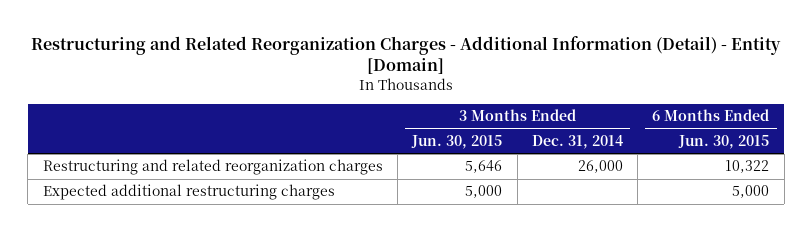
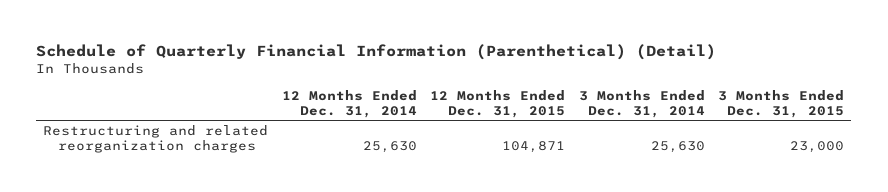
- Restructuring and Related Reorganization Charges - Additional Information (Detail) - Entity [Domain]
+ Schedule of Quarterly Financial Information (Parenthetical) (Detail)
- | 3 Months Ended Jun. 30, 2015 | 3 Months Ended Dec. 31, 2014 | 6 Months Ended Jun. 30, 2015
+ | 12 Months Ended Dec. 31, 2014 | 12 Months Ended Dec. 31, 2015 | 3 Months Ended Dec. 31, 2014 | 3 Months Ended Dec. 31, 2015
- Restructuring and related reorganization charges | 5,646 | 26,000 | 10,322
- Expected additional restructuring charges | 5,000 | | 5,000
+ Restructuring and related reorganization charges | 25,630 | 104,871 | 25,630 | 23,000

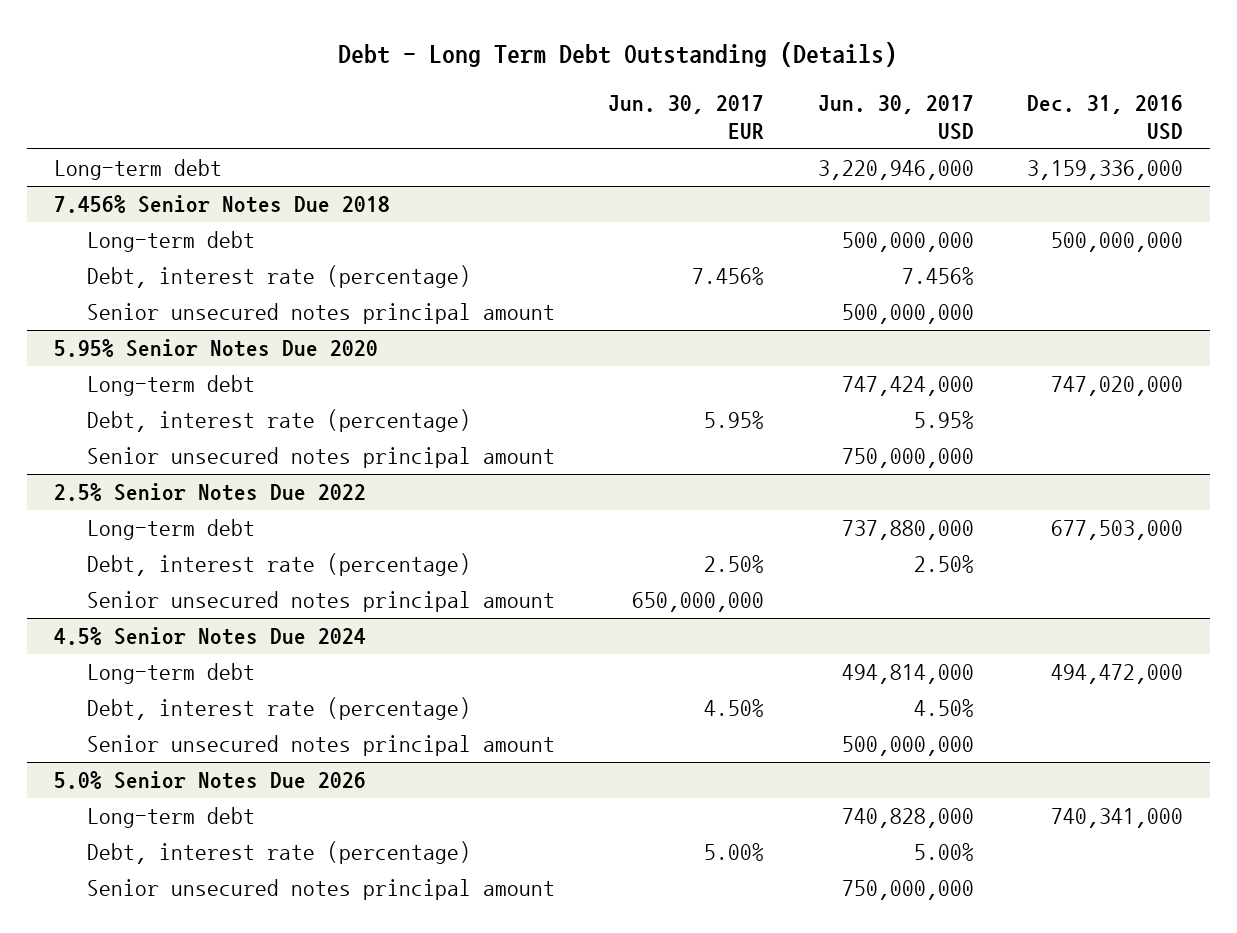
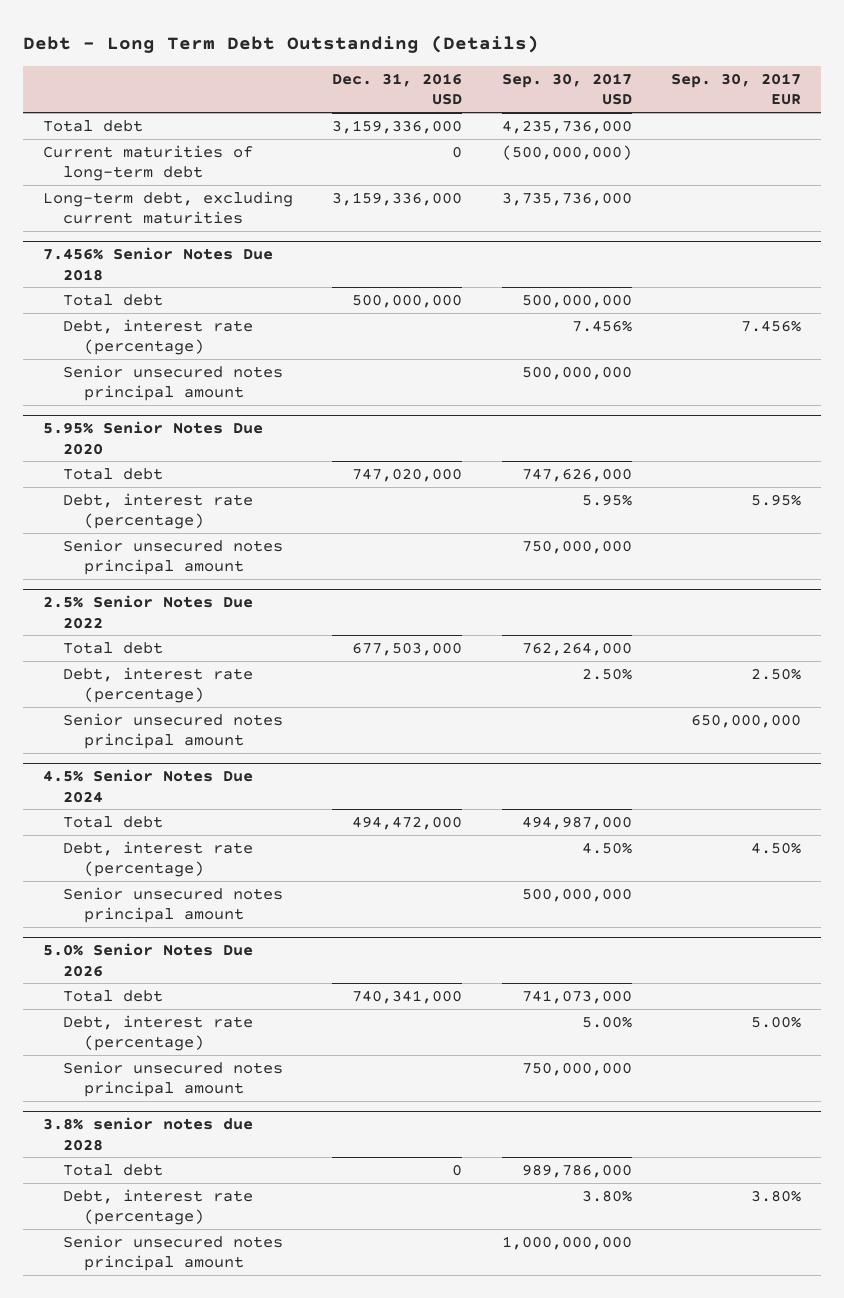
- | Jun. 30, 2017 EUR | Jun. 30, 2017 USD | Dec. 31, 2016 USD
+ | Dec. 31, 2016 USD | Sep. 30, 2017 USD | Sep. 30, 2017 EUR
- Long-term debt | | 3,220,946,000 | 3,159,336,000
+ Total debt | 3,159,336,000 | 4,235,736,000 |
+ Current maturities of long-term debt | 0 | (500,000,000) |
+ Long-term debt, excluding current maturities | 3,159,336,000 | 3,735,736,000 |
@ 7.456% Senior Notes Due 2018
- Long-term debt | | 500,000,000 | 500,000,000
+ Total debt | 500,000,000 | 500,000,000 |
@ 5.95% Senior Notes Due 2020
- Long-term debt | | 747,424,000 | 747,020,000
+ Total debt | 747,020,000 | 747,626,000 |
@ 2.5% Senior Notes Due 2022
- Long-term debt | | 737,880,000 | 677,503,000
+ Total debt | 677,503,000 | 762,264,000 |
@ 4.5% Senior Notes Due 2024
- Long-term debt | | 494,814,000 | 494,472,000
+ Total debt | 494,472,000 | 494,987,000 |
@ 5.0% Senior Notes Due 2026
- Long-term debt | | 740,828,000 | 740,341,000
+ Total debt | 740,341,000 | 741,073,000 |
+ 3.8% senior notes due 2028
+ Total debt | 0 | 989,786,000 |
+ Debt, interest rate (percentage) | | 3.80% | 3.80%
+ Senior unsecured notes principal amount | | 1,000,000,000 |

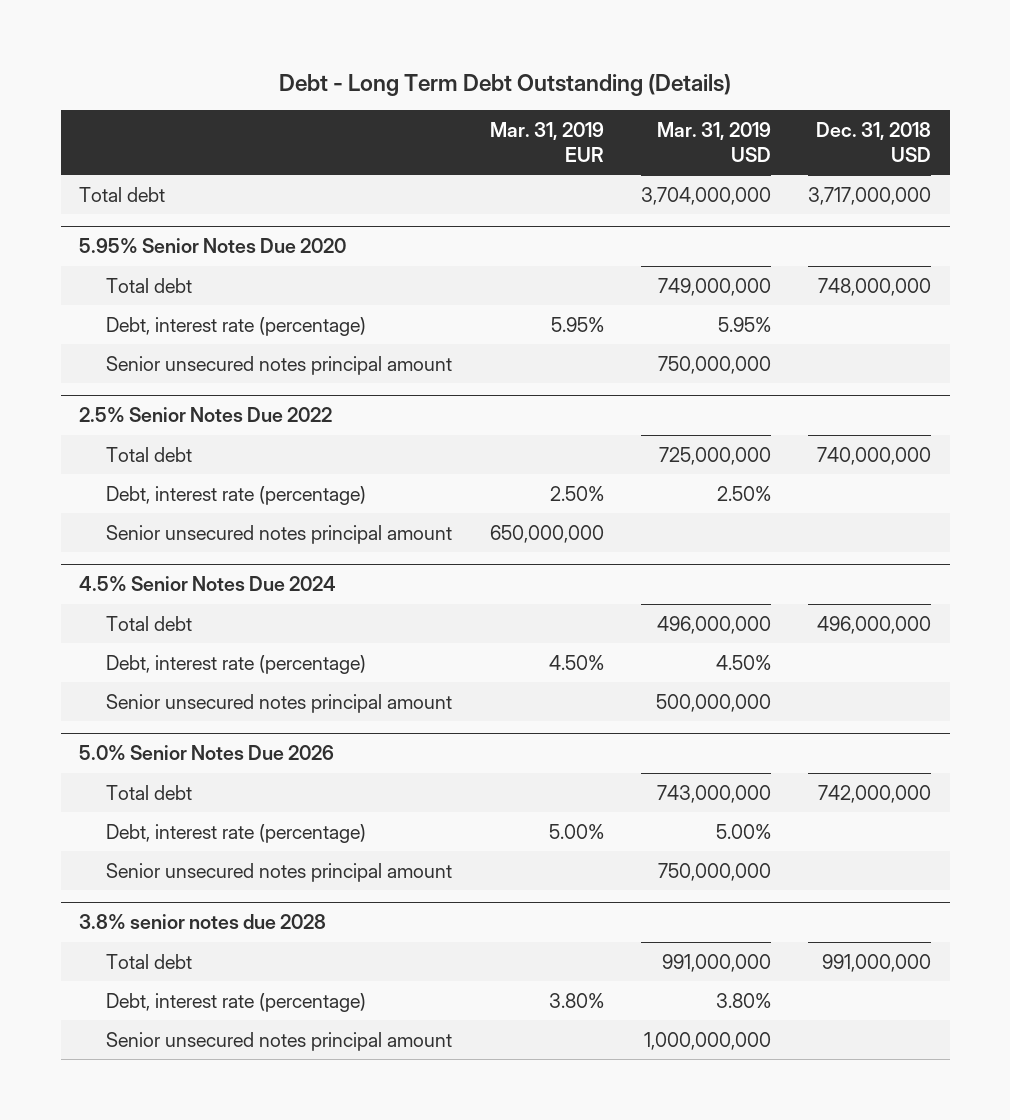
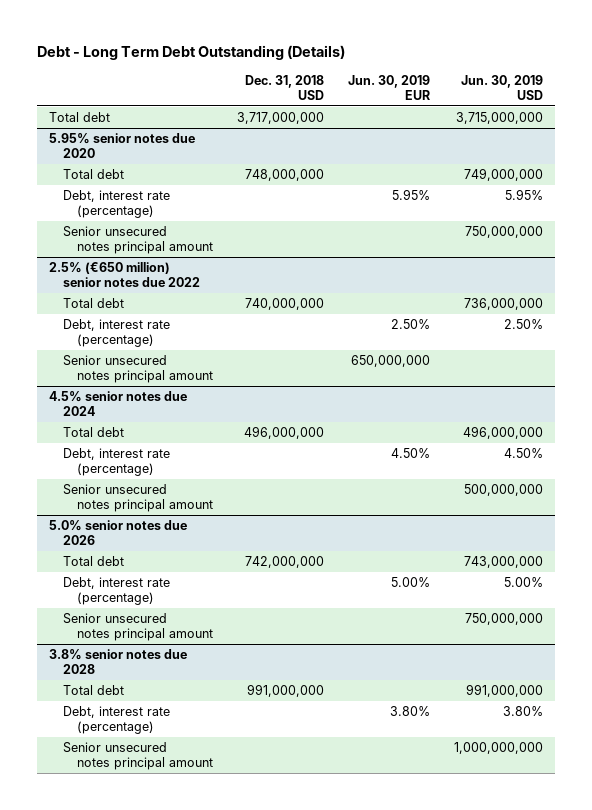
- | Mar. 31, 2019 EUR | Mar. 31, 2019 USD | Dec. 31, 2018 USD
+ | Dec. 31, 2018 USD | Jun. 30, 2019 EUR | Jun. 30, 2019 USD
- 5.95% Senior Notes Due 2020
+ 5.95% senior notes due 2020
- 2.5% Senior Notes Due 2022
+ 2.5% (€650 million) senior notes due 2022
- 4.5% Senior Notes Due 2024
+ 4.5% senior notes due 2024
- 5.0% Senior Notes Due 2026
+ 5.0% senior notes due 2026

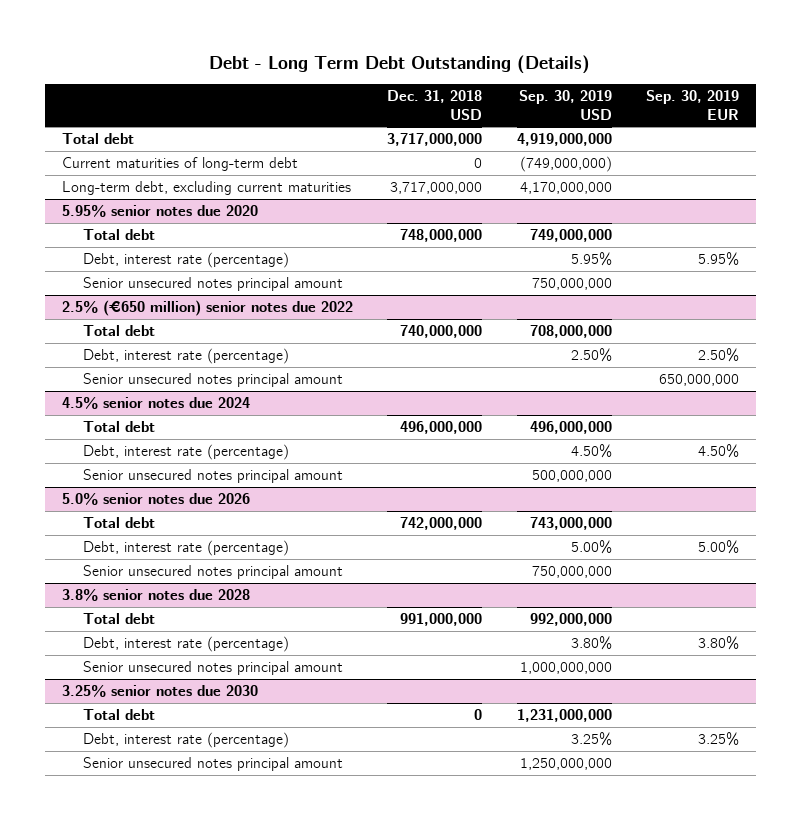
- | Dec. 31, 2018 USD | Jun. 30, 2019 EUR | Jun. 30, 2019 USD
+ | Dec. 31, 2018 USD | Sep. 30, 2019 USD | Sep. 30, 2019 EUR
+ Current maturities of long-term debt | 0 | (749,000,000) |
+ Long-term debt, excluding current maturities | 3,717,000,000 | 4,170,000,000 |
+ 3.25% senior notes due 2030
+ Total debt | 0 | 1,231,000,000 |
+ Debt, interest rate (percentage) | | 3.25% | 3.25%
+ Senior unsecured notes principal amount | | 1,250,000,000 |

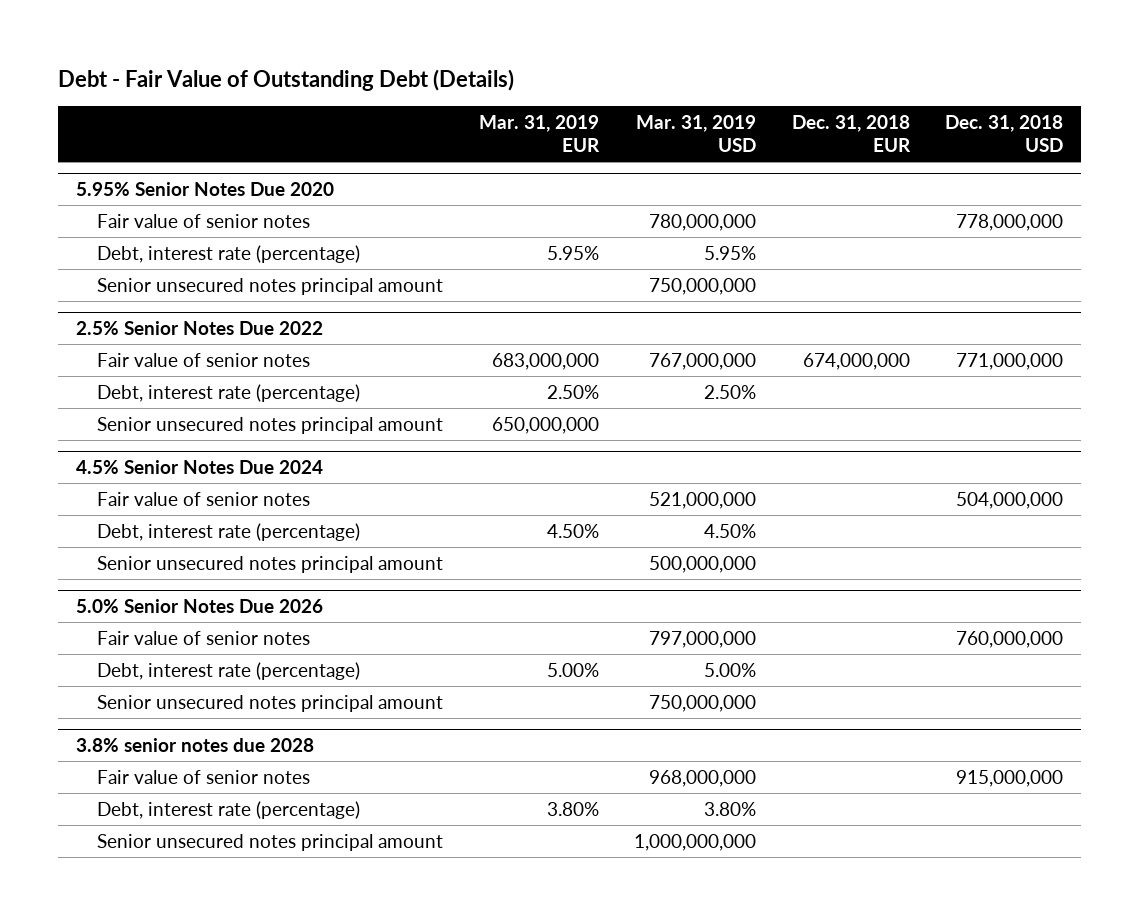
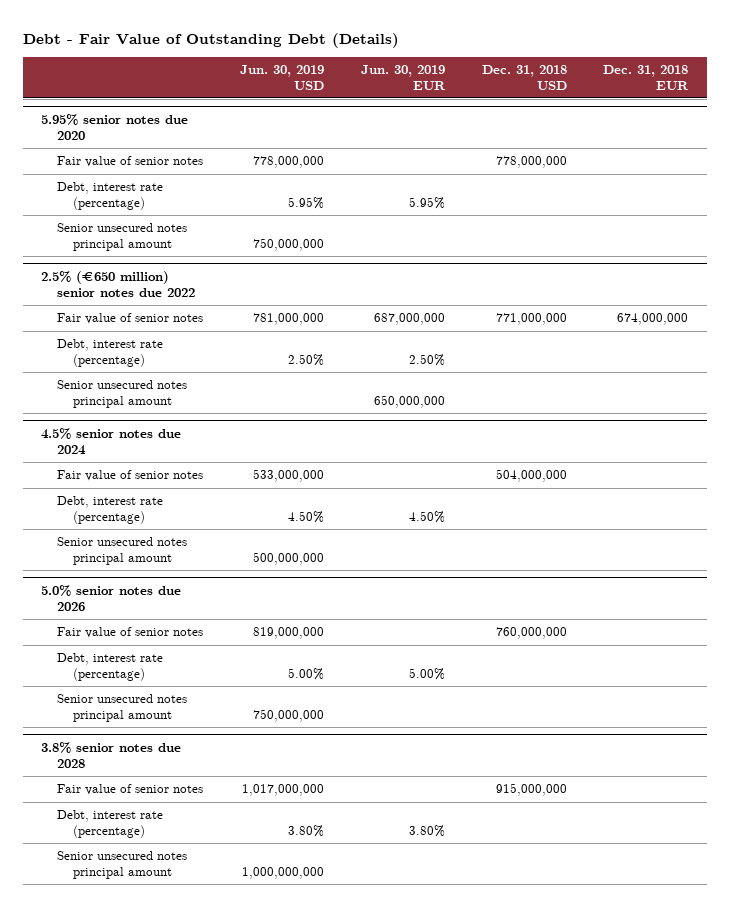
- | Mar. 31, 2019 EUR | Mar. 31, 2019 USD | Dec. 31, 2018 EUR | Dec. 31, 2018 USD
+ | Jun. 30, 2019 USD | Jun. 30, 2019 EUR | Dec. 31, 2018 USD | Dec. 31, 2018 EUR
- 5.95% Senior Notes Due 2020
+ 5.95% senior notes due 2020
- 2.5% Senior Notes Due 2022
+ 2.5% (€650 million) senior notes due 2022
- 4.5% Senior Notes Due 2024
+ 4.5% senior notes due 2024
- 5.0% Senior Notes Due 2026
+ 5.0% senior notes due 2026

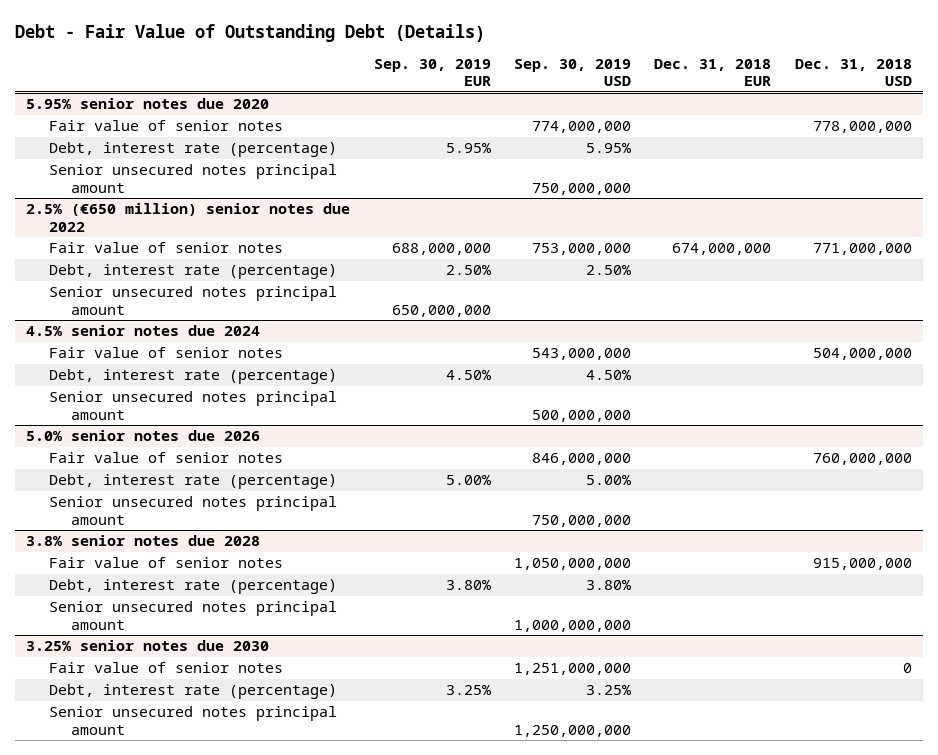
- | Jun. 30, 2019 USD | Jun. 30, 2019 EUR | Dec. 31, 2018 USD | Dec. 31, 2018 EUR
+ | Sep. 30, 2019 EUR | Sep. 30, 2019 USD | Dec. 31, 2018 EUR | Dec. 31, 2018 USD
+ 3.25% senior notes due 2030
+ Fair value of senior notes | | 1,251,000,000 | | 0
+ Debt, interest rate (percentage) | 3.25% | 3.25% | |
+ Senior unsecured notes principal amount | | 1,250,000,000 | |

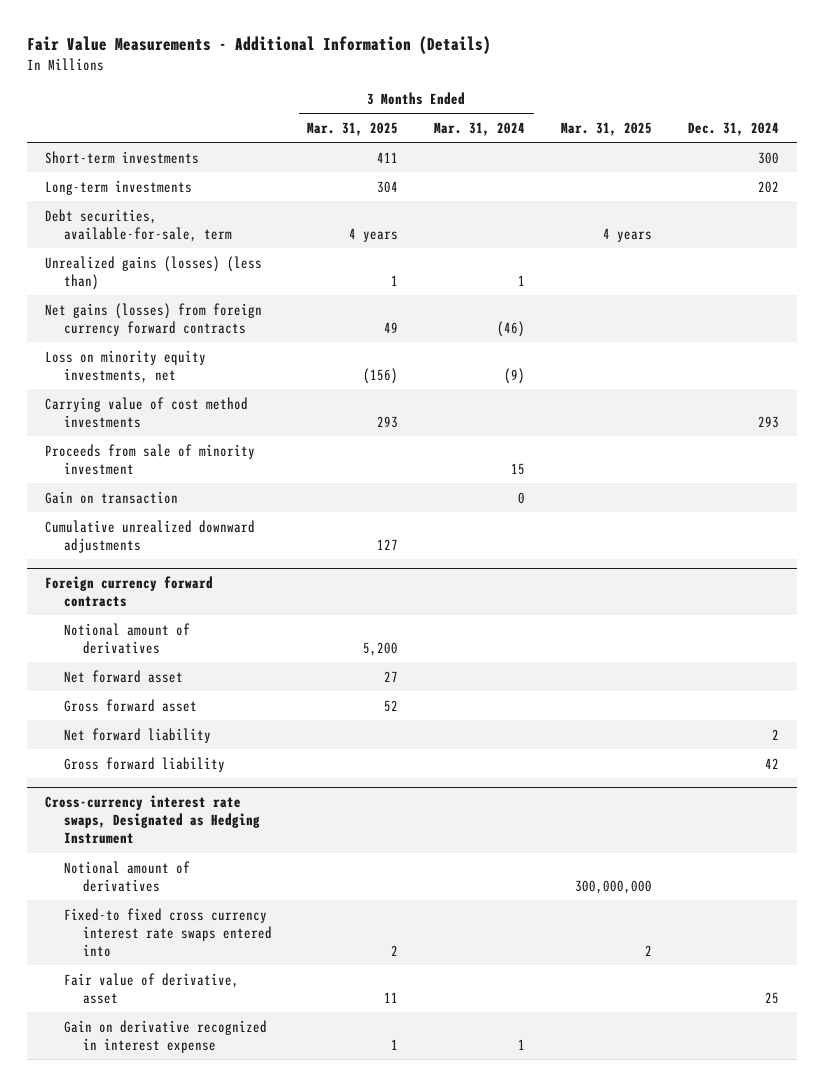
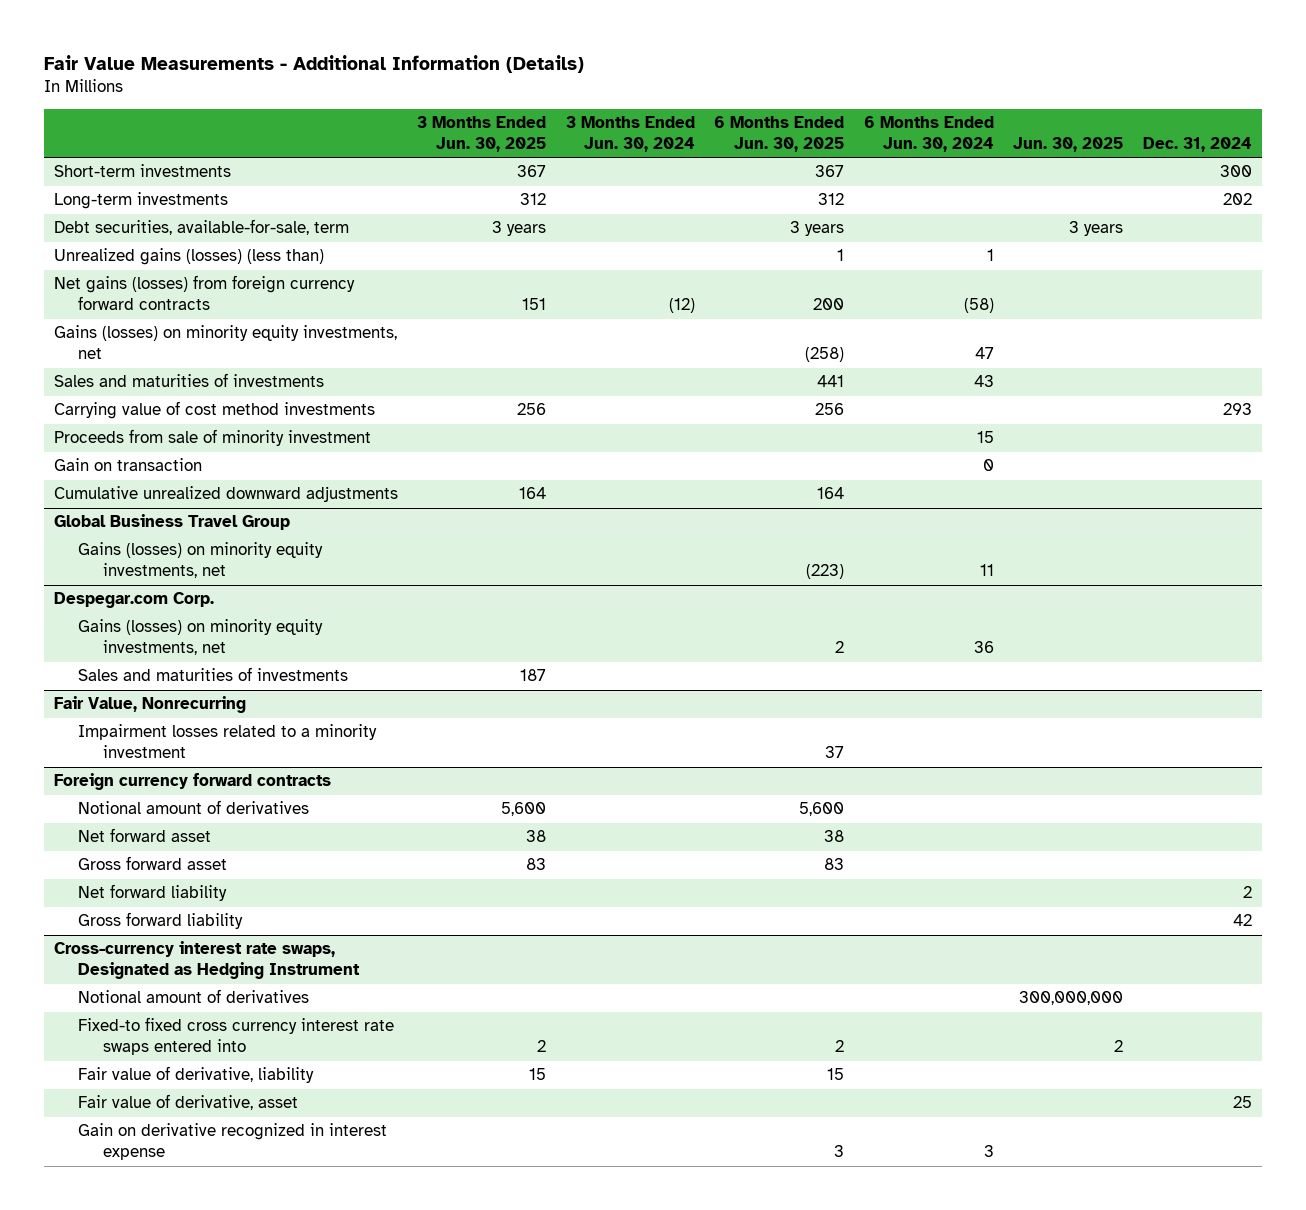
- | 3 Months Ended Mar. 31, 2025 | 3 Months Ended Mar. 31, 2024 | Mar. 31, 2025 | Dec. 31, 2024
+ | 3 Months Ended Jun. 30, 2025 | 3 Months Ended Jun. 30, 2024 | 6 Months Ended Jun. 30, 2025 | 6 Months Ended Jun. 30, 2024 | Jun. 30, 2025 | Dec. 31, 2024
- Loss on minority equity investments, net | (156) | (9) | |
+ Gains (losses) on minority equity investments, net | | | (258) | 47 | |
+ Sales and maturities of investments | | | 441 | 43 | |
+ Global Business Travel Group
+ Gains (losses) on minority equity investments, net | | | (223) | 11 | |
+ Despegar.com Corp.
+ Gains (losses) on minority equity investments, net | | | 2 | 36 | |
+ Sales and maturities of investments | 187 | | | | |
+ Fair Value, Nonrecurring
+ Impairment losses related to a minority investment | | | 37 | | |
@ Cross-currency interest rate swaps, Designated as Hedging Instrument
+ Fair value of derivative, liability | 15 | | 15 | | |

